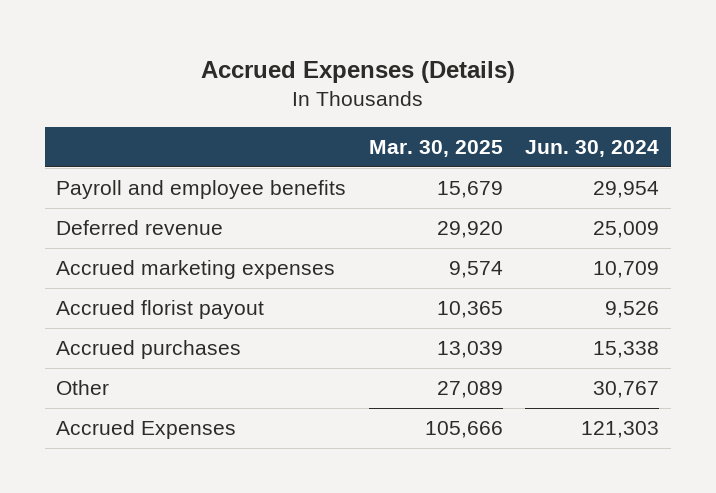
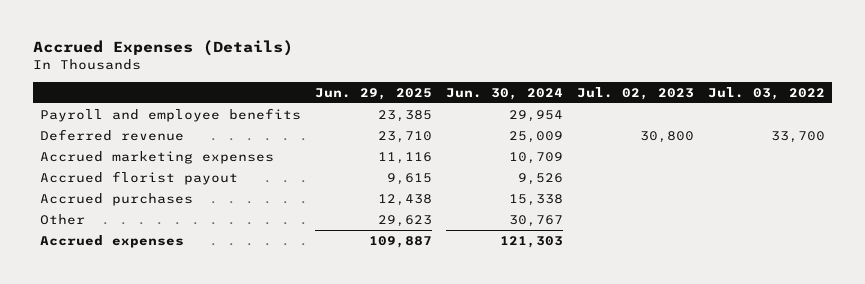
- | Mar. 30, 2025 | Jun. 30, 2024
+ | Jun. 29, 2025 | Jun. 30, 2024 | Jul. 02, 2023 | Jul. 03, 2022
- Accrued Expenses | 105,666 | 121,303
+ Accrued expenses | 109,887 | 121,303 | |

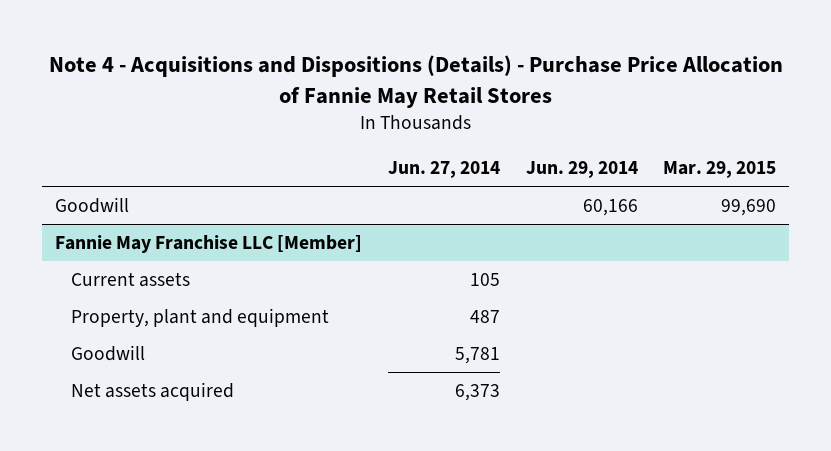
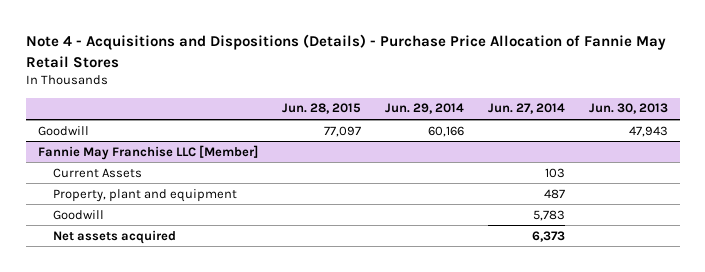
- | Jun. 27, 2014 | Jun. 29, 2014 | Mar. 29, 2015
+ | Jun. 28, 2015 | Jun. 29, 2014 | Jun. 27, 2014 | Jun. 30, 2013
@ Fannie May Franchise LLC [Member]
- Current assets | 105 | |
+ Current Assets | | | 103 |
- Goodwill | 5,781 | |
+ Goodwill | | | 5,783 |

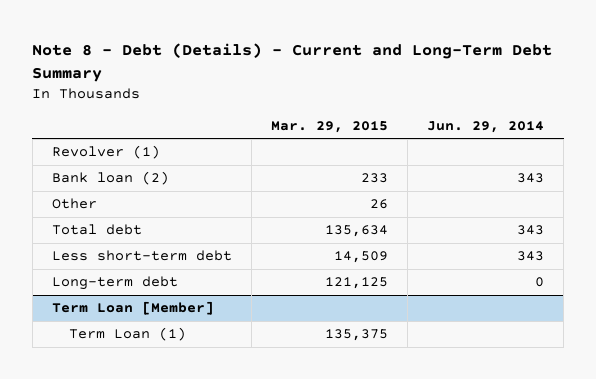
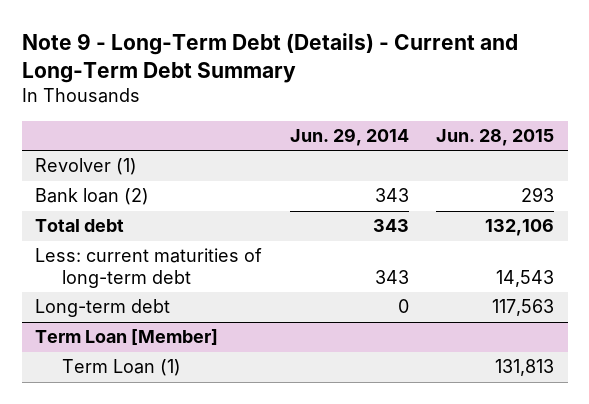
- Note 8 - Debt (Details) - Current and Long-Term Debt Summary
+ Note 9 - Long-Term Debt (Details) - Current and Long-Term Debt Summary
- | Mar. 29, 2015 | Jun. 29, 2014
+ | Jun. 29, 2014 | Jun. 28, 2015
- Other | 26 |
- Less short-term debt | 14,509 | 343
+ Less: current maturities of long-term debt | 343 | 14,543

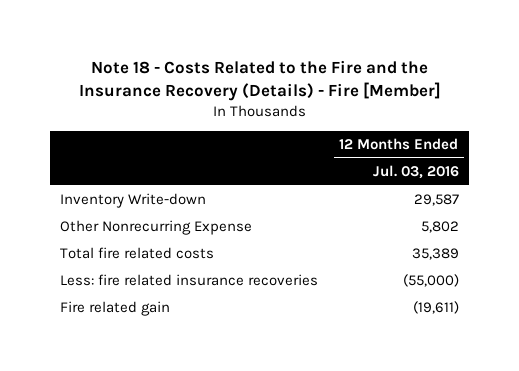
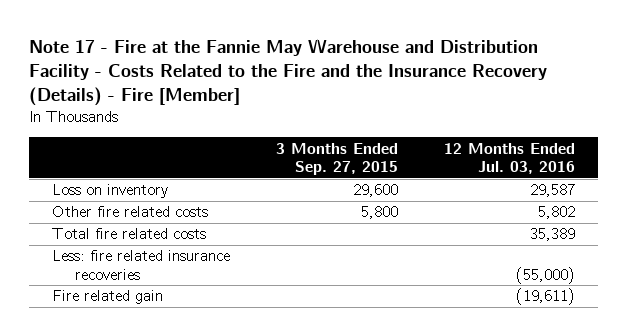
- Note 18 - Costs Related to the Fire and the Insurance Recovery (Details) - Fire [Member]
+ Note 17 - Fire at the Fannie May Warehouse and Distribution Facility - Costs Related to the Fire and the Insurance Recovery (Details) - Fire [Member]
- | 12 Months Ended Jul. 03, 2016
+ | 3 Months Ended Sep. 27, 2015 | 12 Months Ended Jul. 03, 2016
- Inventory Write-down | 29,587
- Other Nonrecurring Expense | 5,802
+ Loss on inventory | 29,600 | 29,587
+ Other fire related costs | 5,800 | 5,802

